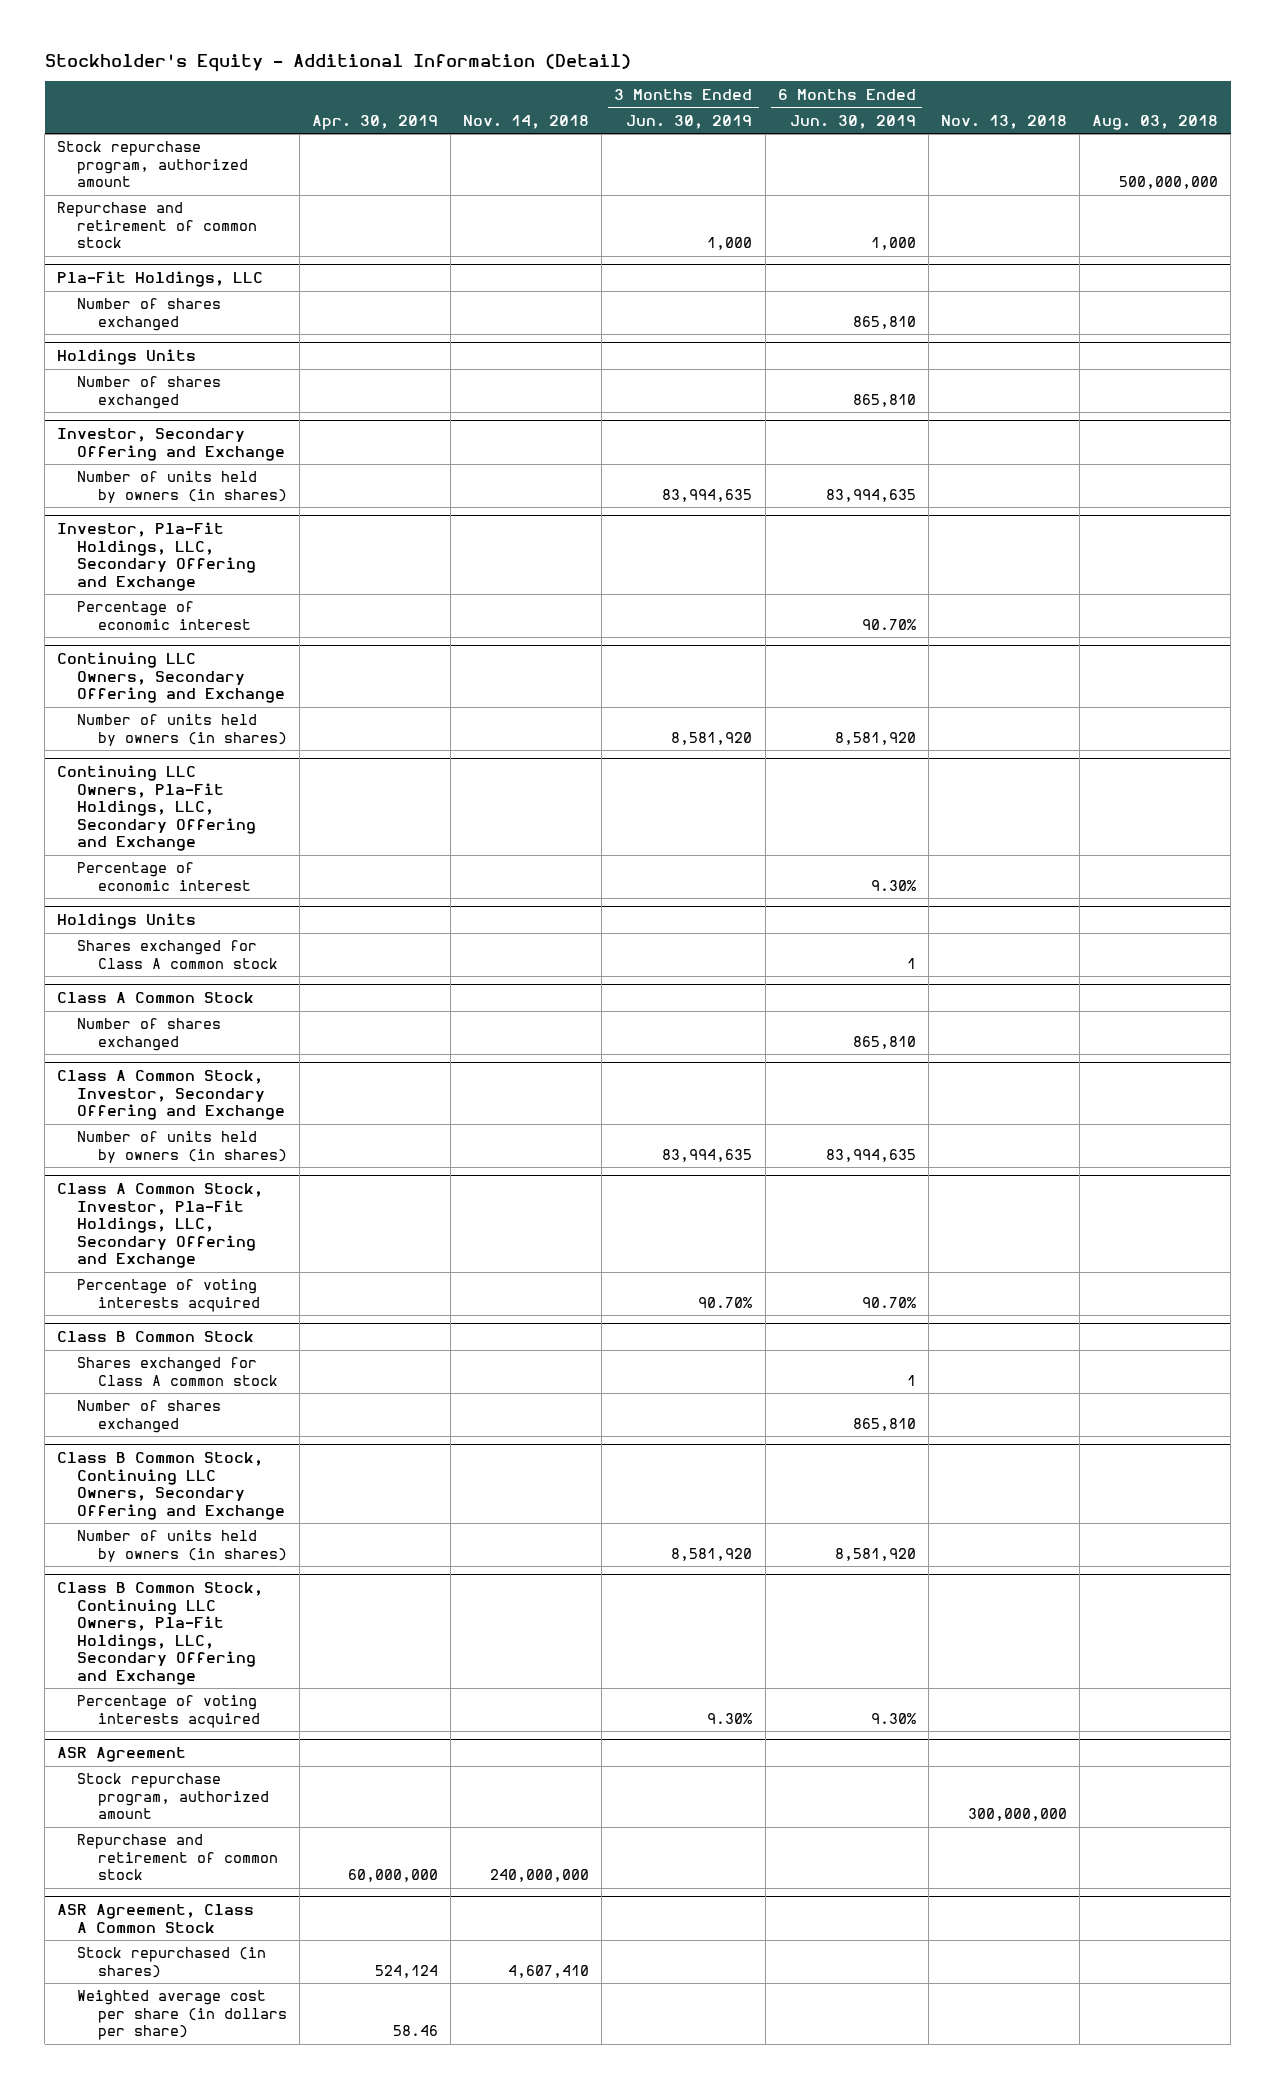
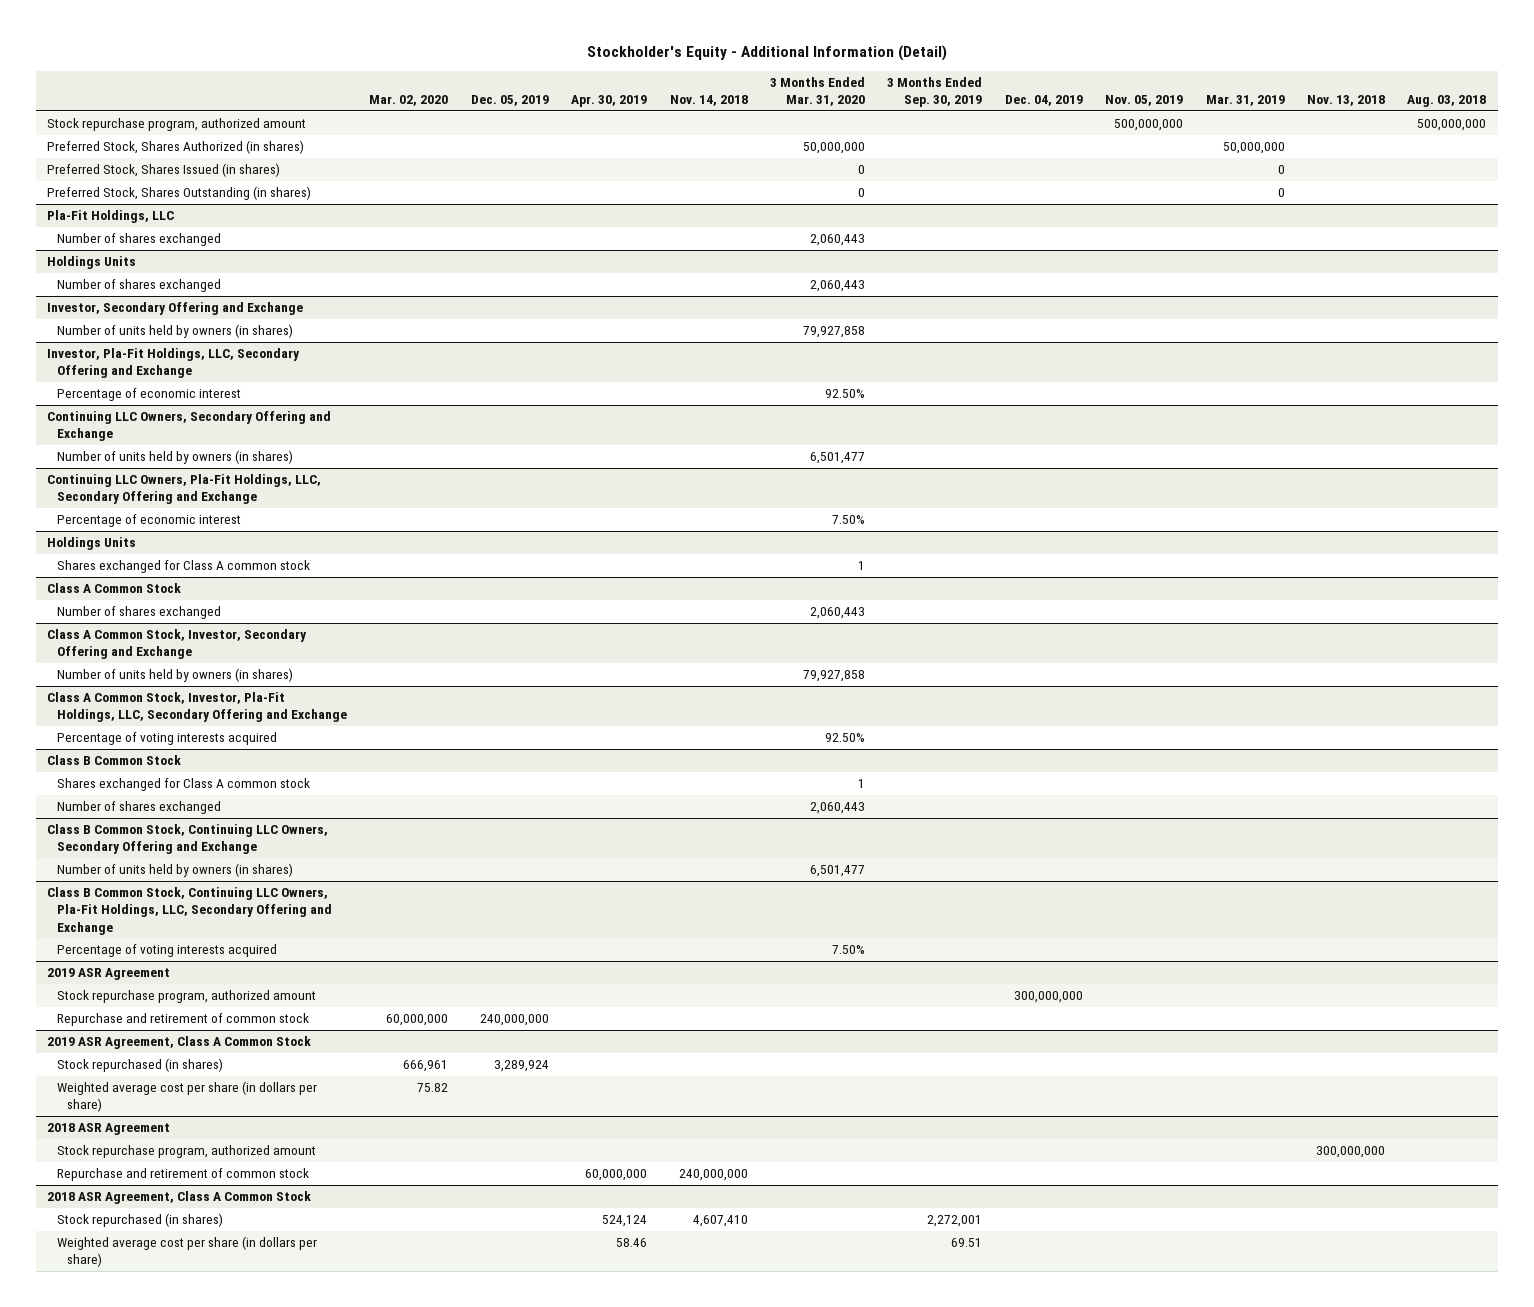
- | Apr. 30, 2019 | Nov. 14, 2018 | 3 Months Ended Jun. 30, 2019 | 6 Months Ended Jun. 30, 2019 | Nov. 13, 2018 | Aug. 03, 2018
+ | Mar. 02, 2020 | Dec. 05, 2019 | Apr. 30, 2019 | Nov. 14, 2018 | 3 Months Ended Mar. 31, 2020 | 3 Months Ended Sep. 30, 2019 | Dec. 04, 2019 | Nov. 05, 2019 | Mar. 31, 2019 | Nov. 13, 2018 | Aug. 03, 2018
- Repurchase and retirement of common stock | | | 1,000 | 1,000 | |
+ Preferred Stock, Shares Authorized (in shares) | | | | | 50,000,000 | | | | 50,000,000 | |
+ Preferred Stock, Shares Issued (in shares) | | | | | 0 | | | | 0 | |
+ Preferred Stock, Shares Outstanding (in shares) | | | | | 0 | | | | 0 | |
- ASR Agreement
+ 2019 ASR Agreement
+ Stock repurchase program, authorized amount | | | | | | | 300,000,000 | | | |
+ Repurchase and retirement of common stock | 60,000,000 | 240,000,000 | | | | | | | | |
+ 2019 ASR Agreement, Class A Common Stock
+ Stock repurchased (in shares) | 666,961 | 3,289,924 | | | | | | | | |
+ Weighted average cost per share (in dollars per share) | 75.82 | | | | | | | | | |
+ 2018 ASR Agreement
- ASR Agreement, Class A Common Stock
+ 2018 ASR Agreement, Class A Common Stock

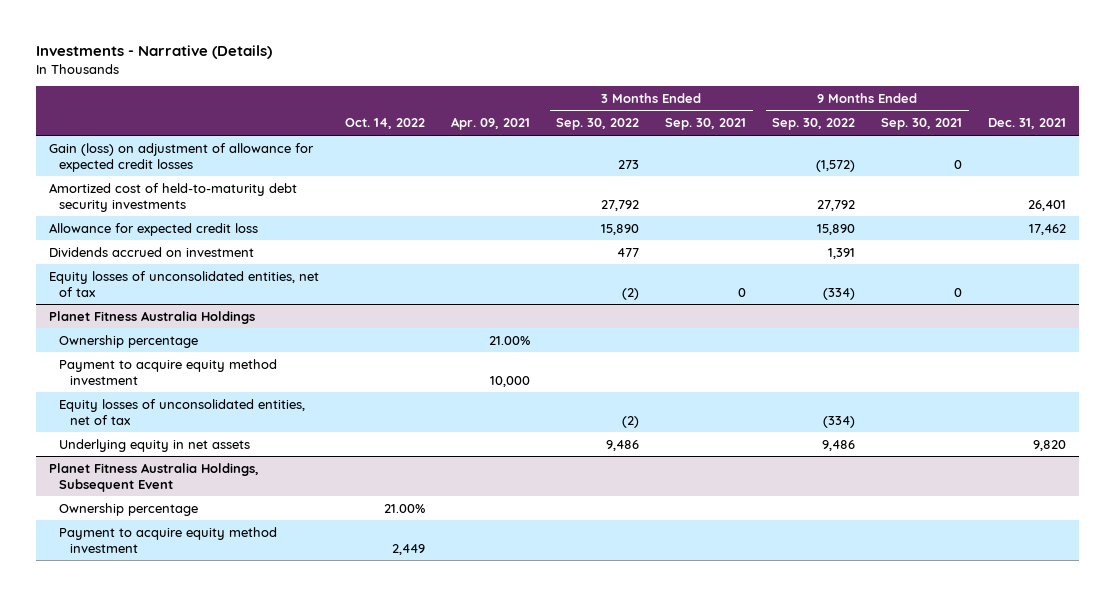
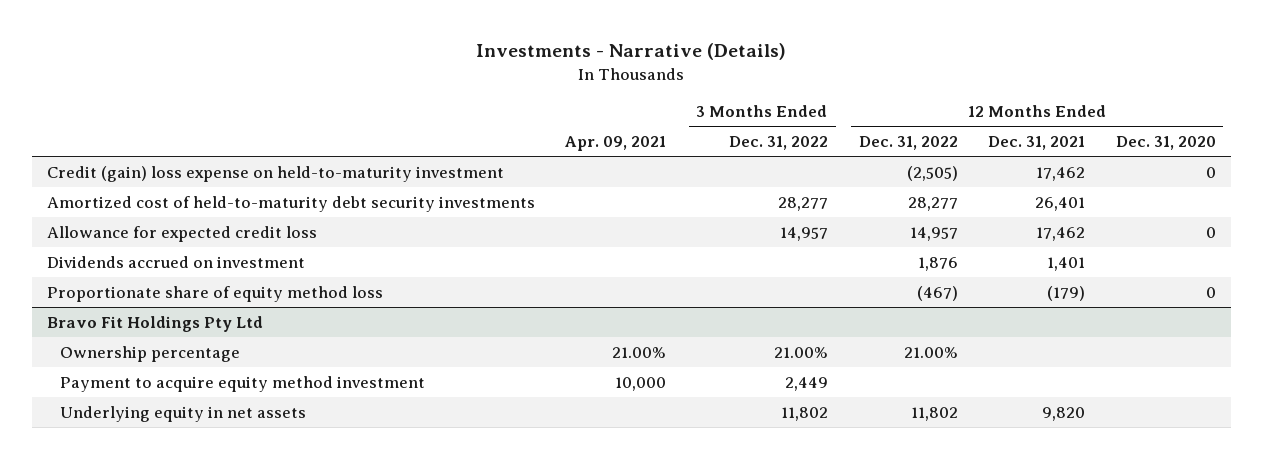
- | Oct. 14, 2022 | Apr. 09, 2021 | 3 Months Ended Sep. 30, 2022 | 3 Months Ended Sep. 30, 2021 | 9 Months Ended Sep. 30, 2022 | 9 Months Ended Sep. 30, 2021 | Dec. 31, 2021
+ | Apr. 09, 2021 | 3 Months Ended Dec. 31, 2022 | 12 Months Ended Dec. 31, 2022 | 12 Months Ended Dec. 31, 2021 | 12 Months Ended Dec. 31, 2020
- Gain (loss) on adjustment of allowance for expected credit losses | | | 273 | | (1,572) | 0 |
+ Credit (gain) loss expense on held-to-maturity investment | | | (2,505) | 17,462 | 0
- Equity losses of unconsolidated entities, net of tax | | | (2) | 0 | (334) | 0 |
- Planet Fitness Australia Holdings
+ Proportionate share of equity method loss | | | (467) | (179) | 0
+ Bravo Fit Holdings Pty Ltd
- Equity losses of unconsolidated entities, net of tax | | | (2) | | (334) | |
- Planet Fitness Australia Holdings, Subsequent Event
- Ownership percentage | 21.00% | | | | | |
- Payment to acquire equity method investment | 2,449 | | | | | |

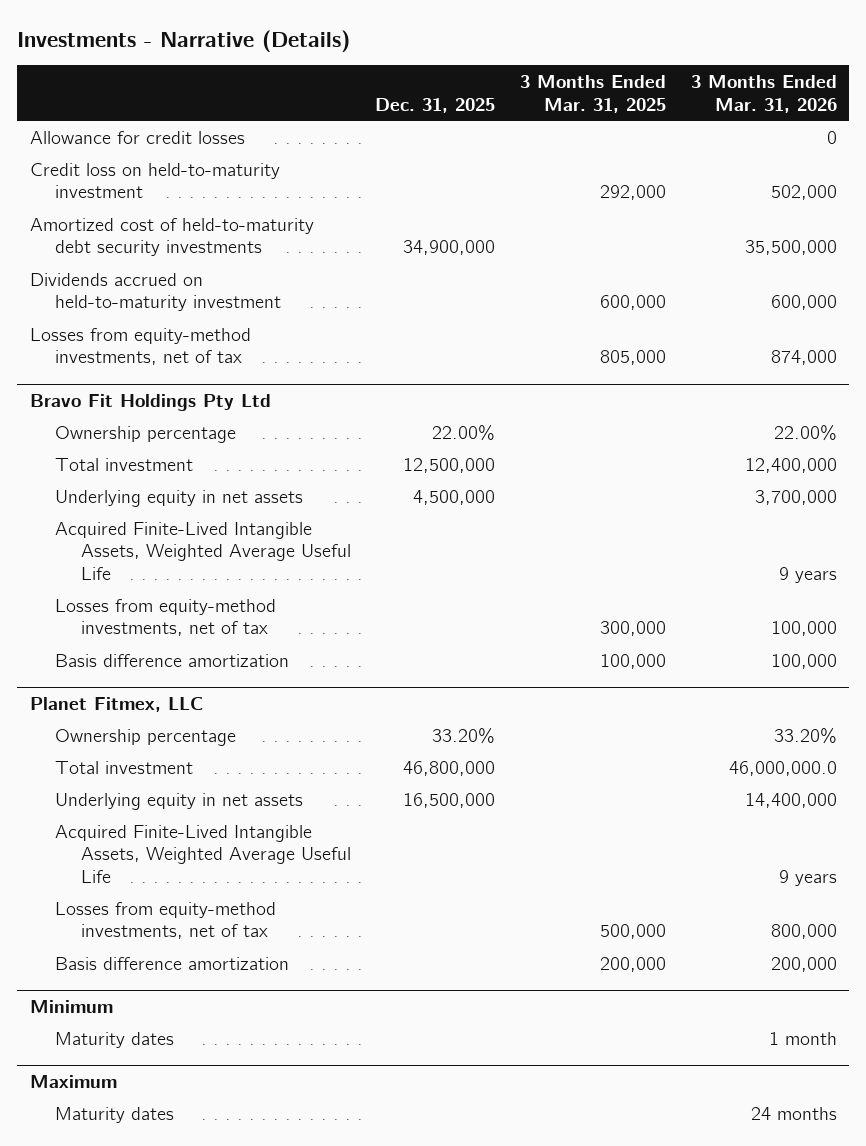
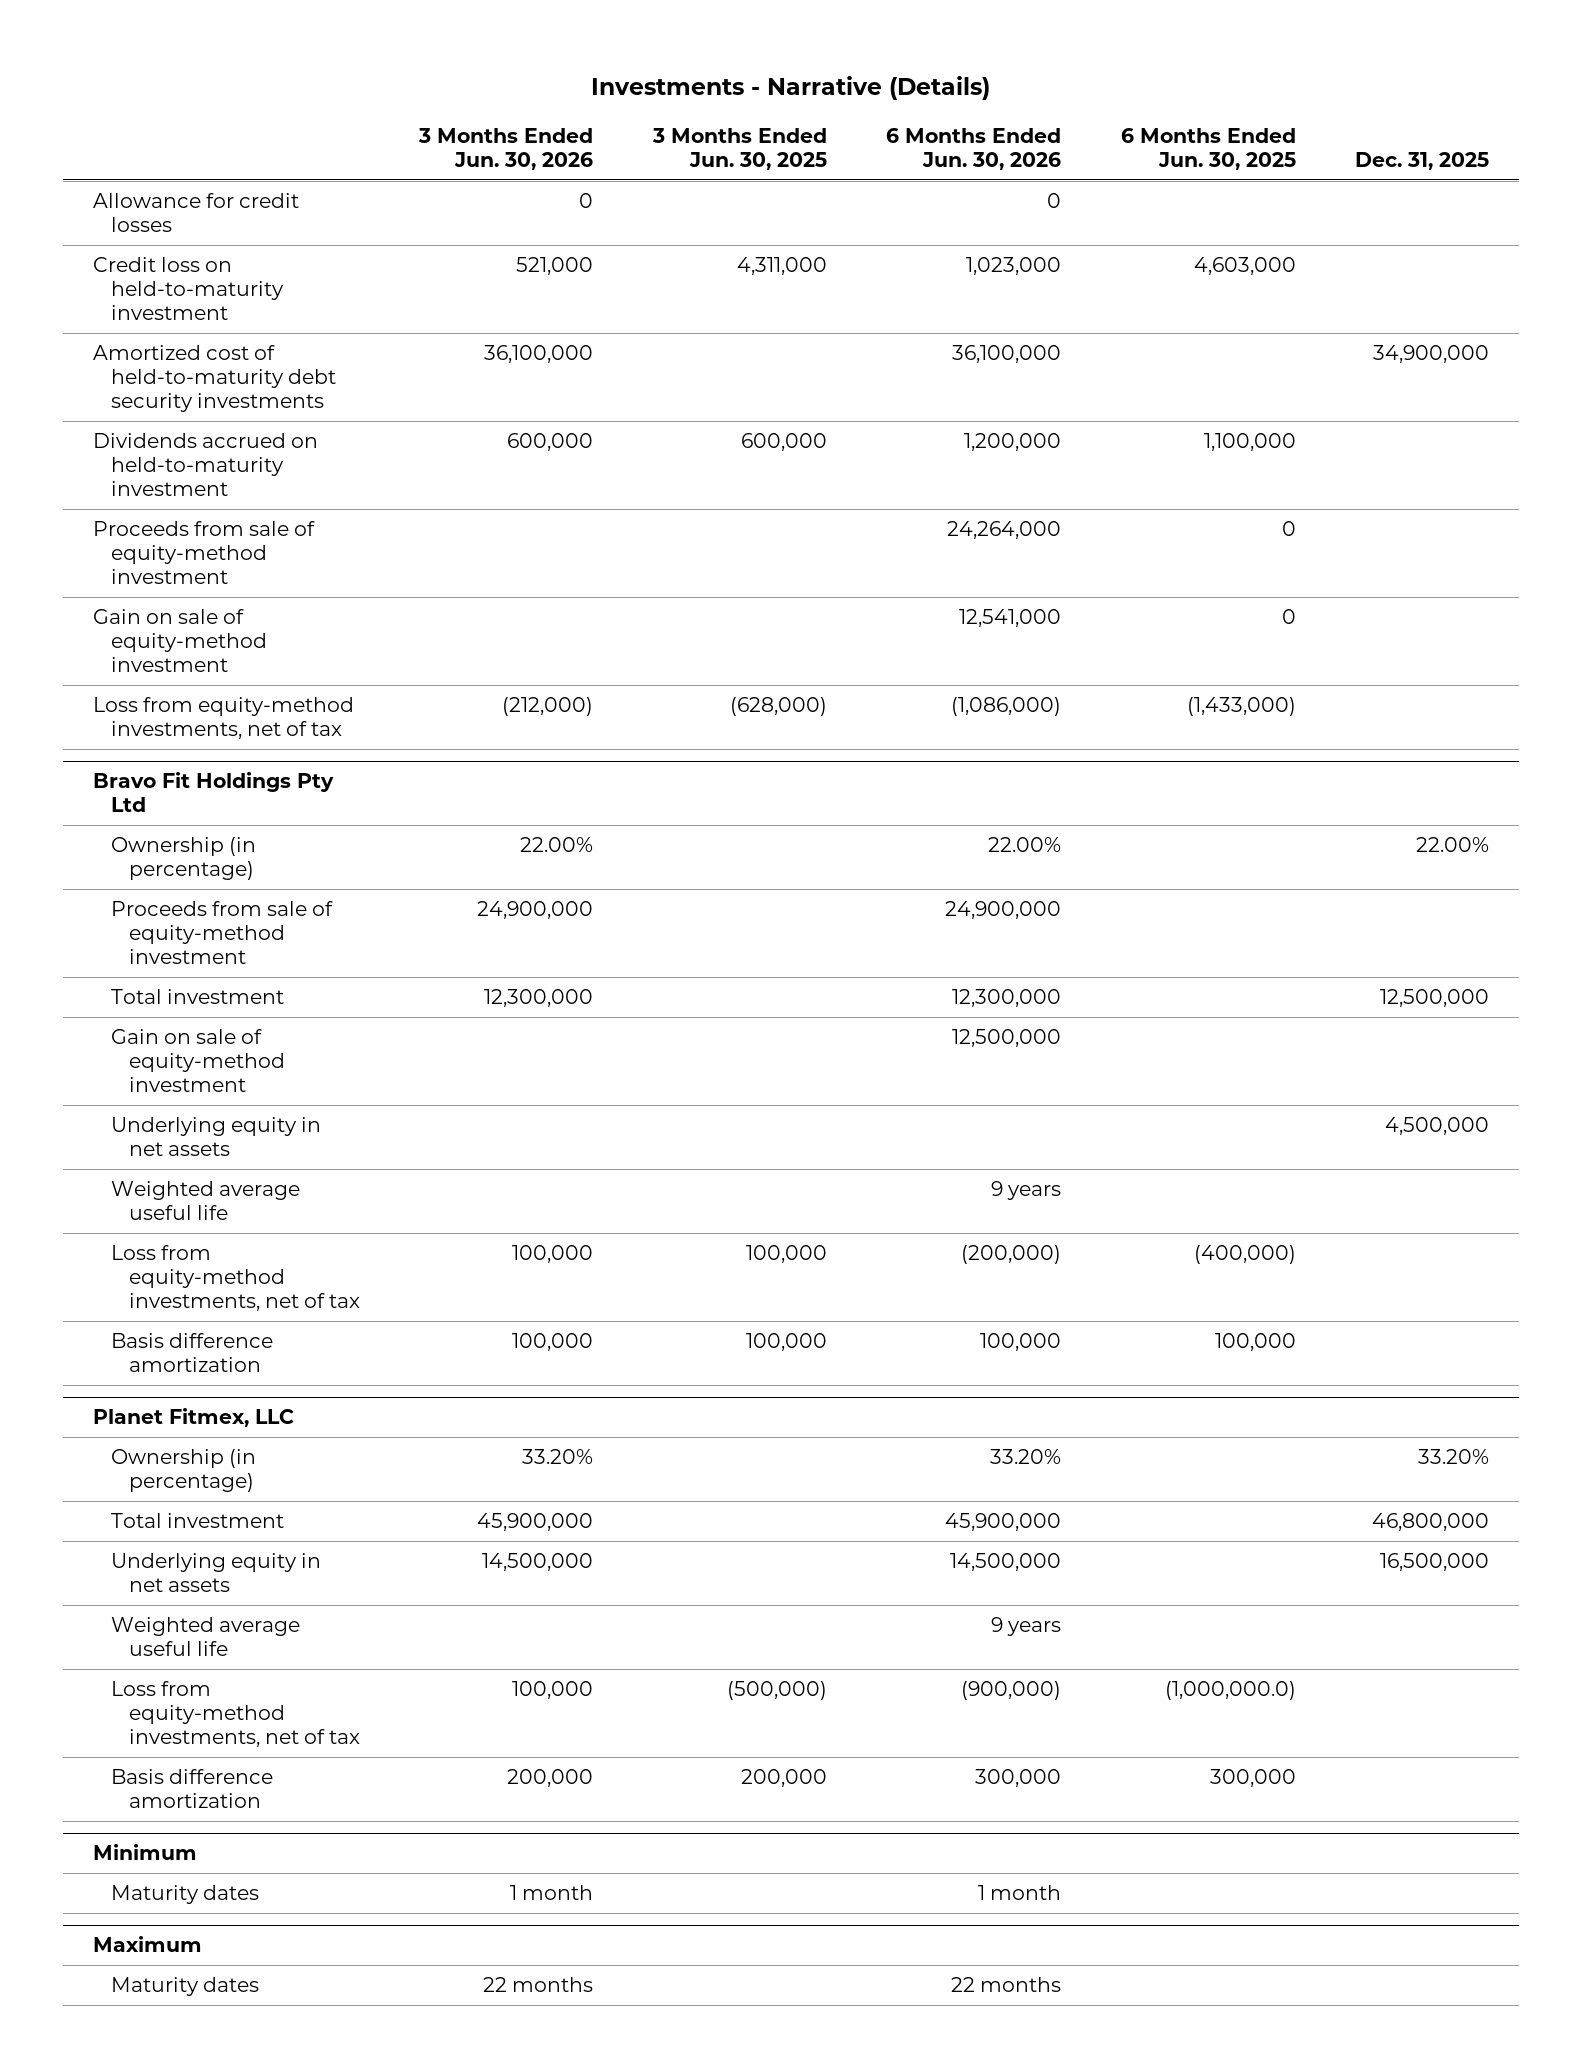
- | Dec. 31, 2025 | 3 Months Ended Mar. 31, 2025 | 3 Months Ended Mar. 31, 2026
+ | 3 Months Ended Jun. 30, 2026 | 3 Months Ended Jun. 30, 2025 | 6 Months Ended Jun. 30, 2026 | 6 Months Ended Jun. 30, 2025 | Dec. 31, 2025
- Losses from equity-method investments, net of tax | | 805,000 | 874,000
+ Proceeds from sale of equity-method investment | | | 24,264,000 | 0 |
+ Gain on sale of equity-method investment | | | 12,541,000 | 0 |
+ Loss from equity-method investments, net of tax | (212,000) | (628,000) | (1,086,000) | (1,433,000) |
@ Bravo Fit Holdings Pty Ltd
- Ownership percentage | 22.00% | | 22.00%
+ Ownership (in percentage) | 22.00% | | 22.00% | | 22.00%
+ Proceeds from sale of equity-method investment | 24,900,000 | | 24,900,000 | |
+ Gain on sale of equity-method investment | | | 12,500,000 | |
- Acquired Finite-Lived Intangible Assets, Weighted Average Useful Life | | | 9 years
- Losses from equity-method investments, net of tax | | 300,000 | 100,000
+ Weighted average useful life | | | 9 years | |
+ Loss from equity-method investments, net of tax | 100,000 | 100,000 | (200,000) | (400,000) |
@ Planet Fitmex, LLC
- Ownership percentage | 33.20% | | 33.20%
+ Ownership (in percentage) | 33.20% | | 33.20% | | 33.20%
- Acquired Finite-Lived Intangible Assets, Weighted Average Useful Life | | | 9 years
- Losses from equity-method investments, net of tax | | 500,000 | 800,000
+ Weighted average useful life | | | 9 years | |
+ Loss from equity-method investments, net of tax | 100,000 | (500,000) | (900,000) | (1,000,000.0) |

